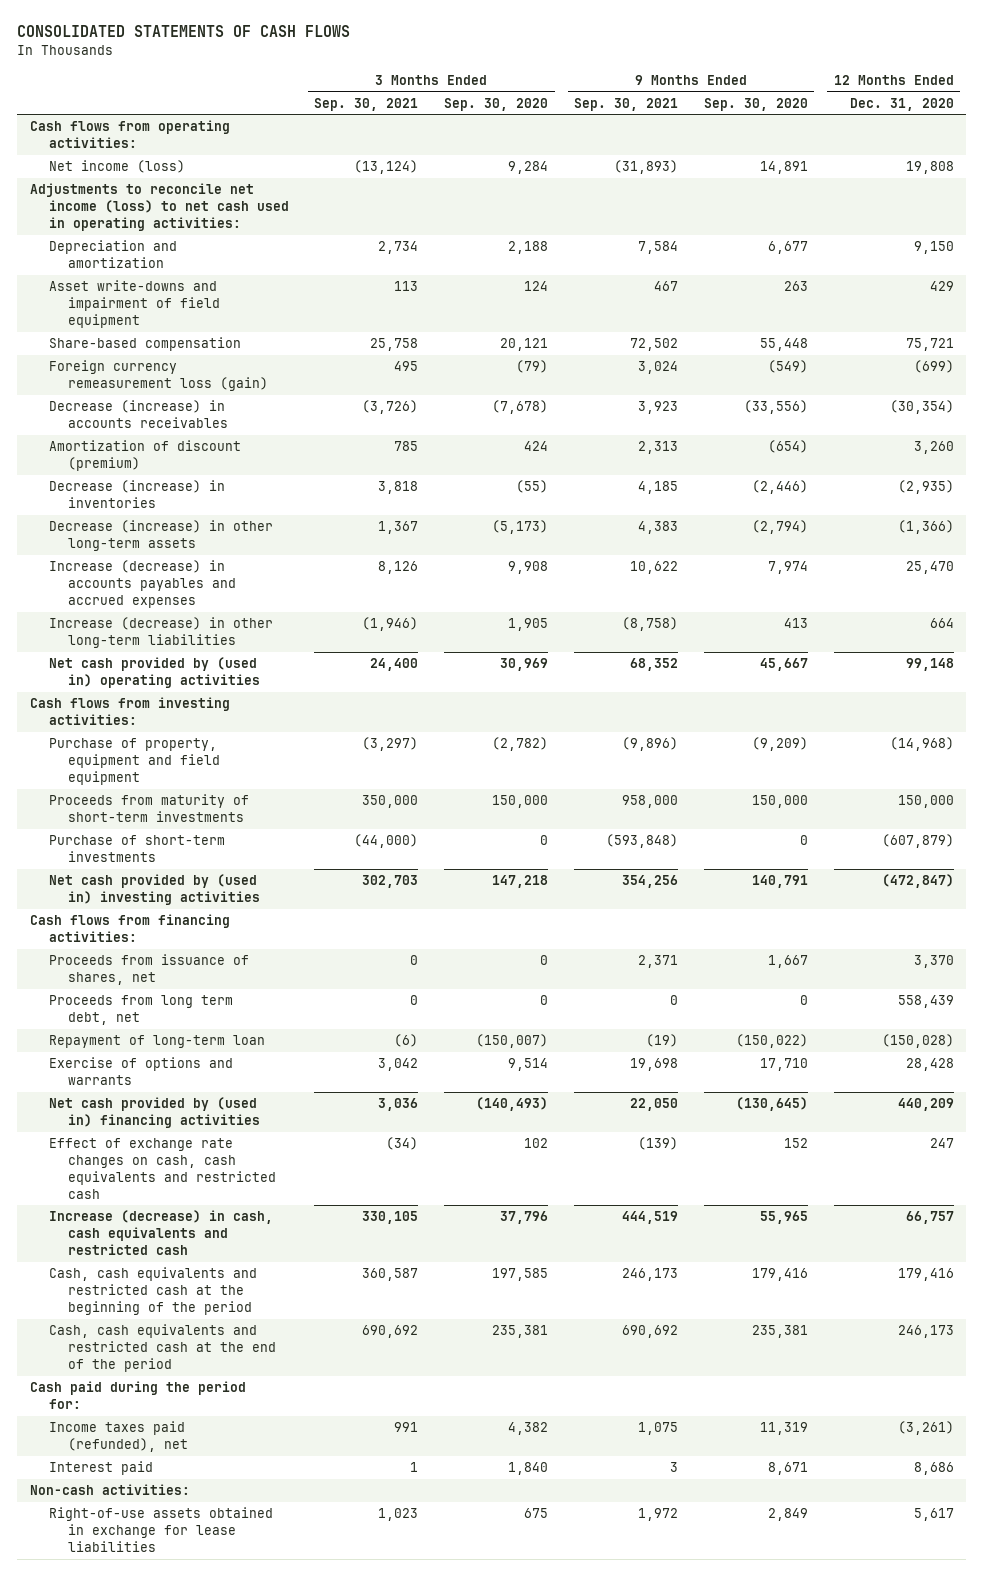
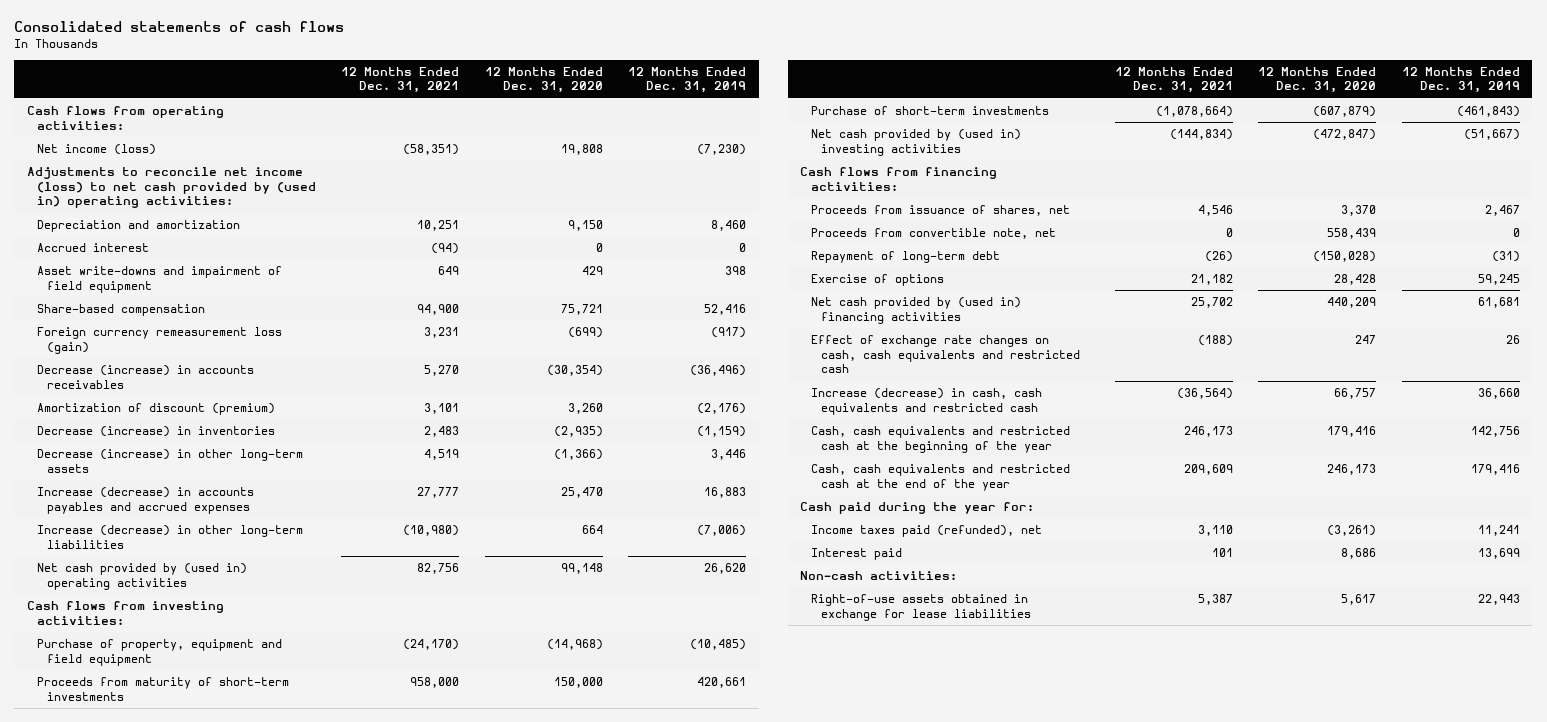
- CONSOLIDATED STATEMENTS OF CASH FLOWS
+ Consolidated statements of cash flows
- | 3 Months Ended Sep. 30, 2021 | 3 Months Ended Sep. 30, 2020 | 9 Months Ended Sep. 30, 2021 | 9 Months Ended Sep. 30, 2020 | 12 Months Ended Dec. 31, 2020
+ | 12 Months Ended Dec. 31, 2021 | 12 Months Ended Dec. 31, 2020 | 12 Months Ended Dec. 31, 2019
- Adjustments to reconcile net income (loss) to net cash used in operating activities:
+ Adjustments to reconcile net income (loss) to net cash provided by (used in) operating activities:
+ Accrued interest | (94) | 0 | 0
- Proceeds from long term debt, net | 0 | 0 | 0 | 0 | 558,439
- Repayment of long-term loan | (6) | (150,007) | (19) | (150,022) | (150,028)
- Exercise of options and warrants | 3,042 | 9,514 | 19,698 | 17,710 | 28,428
+ Proceeds from convertible note, net | 0 | 558,439 | 0
+ Repayment of long-term debt | (26) | (150,028) | (31)
+ Exercise of options | 21,182 | 28,428 | 59,245
- Cash, cash equivalents and restricted cash at the beginning of the period | 360,587 | 197,585 | 246,173 | 179,416 | 179,416
- Cash, cash equivalents and restricted cash at the end of the period | 690,692 | 235,381 | 690,692 | 235,381 | 246,173
- Cash paid during the period for:
+ Cash, cash equivalents and restricted cash at the beginning of the year | 246,173 | 179,416 | 142,756
+ Cash, cash equivalents and restricted cash at the end of the year | 209,609 | 246,173 | 179,416
+ Cash paid during the year for:

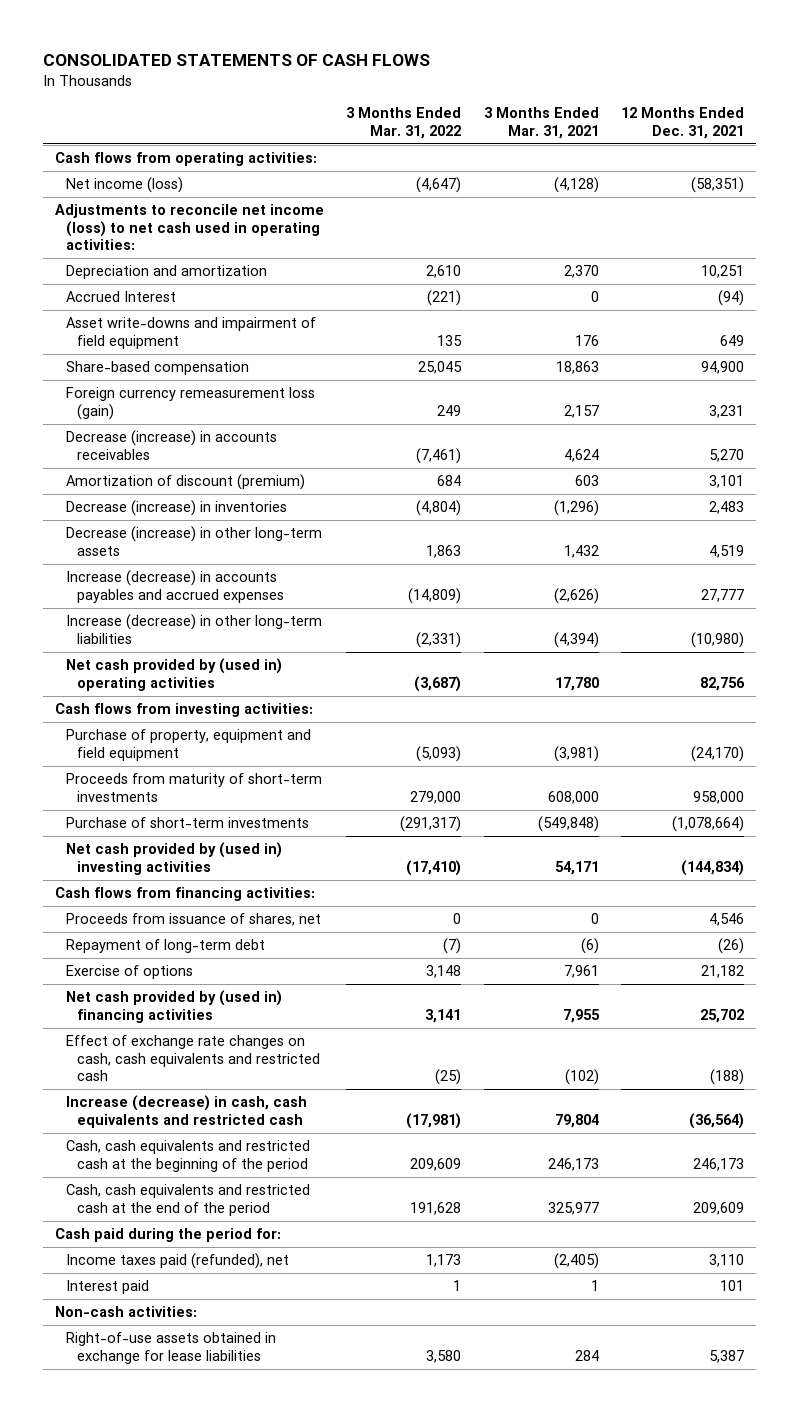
- Consolidated statements of cash flows
+ CONSOLIDATED STATEMENTS OF CASH FLOWS
- | 12 Months Ended Dec. 31, 2021 | 12 Months Ended Dec. 31, 2020 | 12 Months Ended Dec. 31, 2019
+ | 3 Months Ended Mar. 31, 2022 | 3 Months Ended Mar. 31, 2021 | 12 Months Ended Dec. 31, 2021
- Adjustments to reconcile net income (loss) to net cash provided by (used in) operating activities:
+ Adjustments to reconcile net income (loss) to net cash used in operating activities:
- Accrued interest | (94) | 0 | 0
+ Accrued Interest | (221) | 0 | (94)
- Proceeds from convertible note, net | 0 | 558,439 | 0
- Cash, cash equivalents and restricted cash at the beginning of the year | 246,173 | 179,416 | 142,756
- Cash, cash equivalents and restricted cash at the end of the year | 209,609 | 246,173 | 179,416
- Cash paid during the year for:
+ Cash, cash equivalents and restricted cash at the beginning of the period | 209,609 | 246,173 | 246,173
+ Cash, cash equivalents and restricted cash at the end of the period | 191,628 | 325,977 | 209,609
+ Cash paid during the period for:

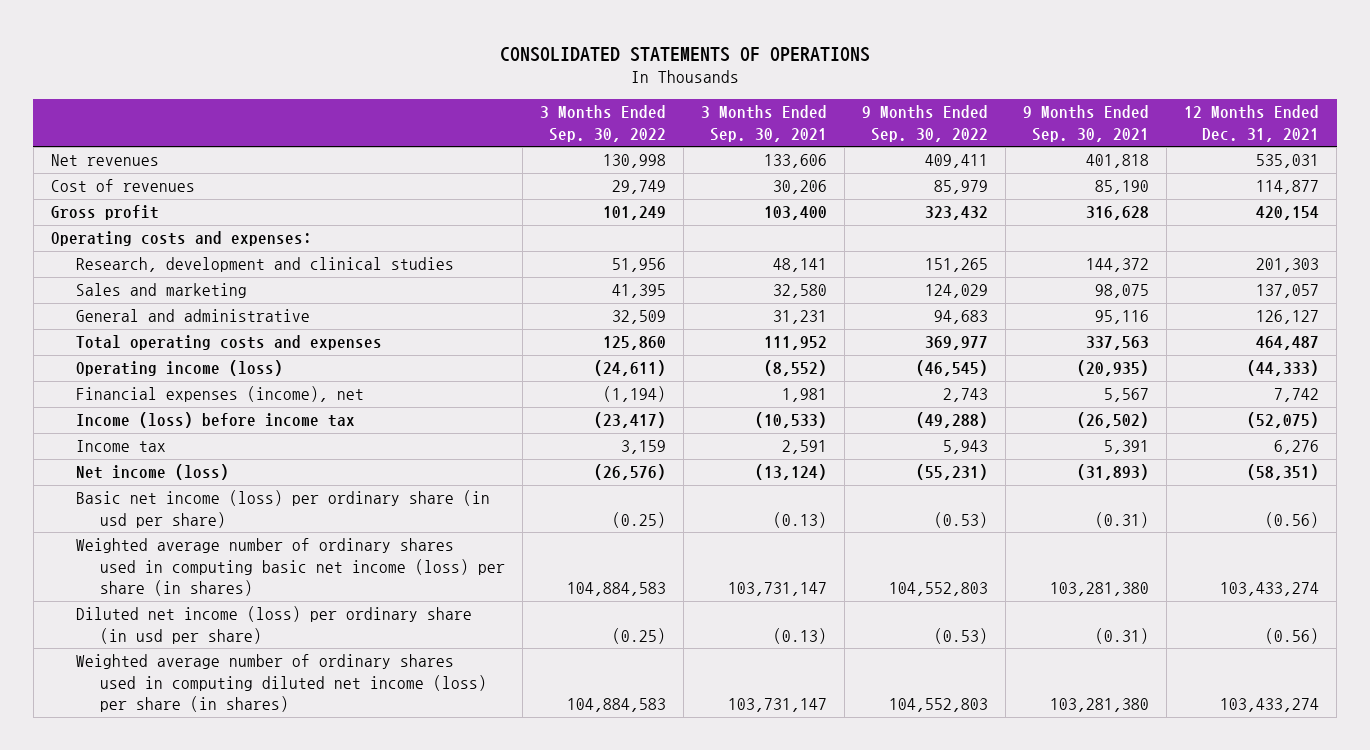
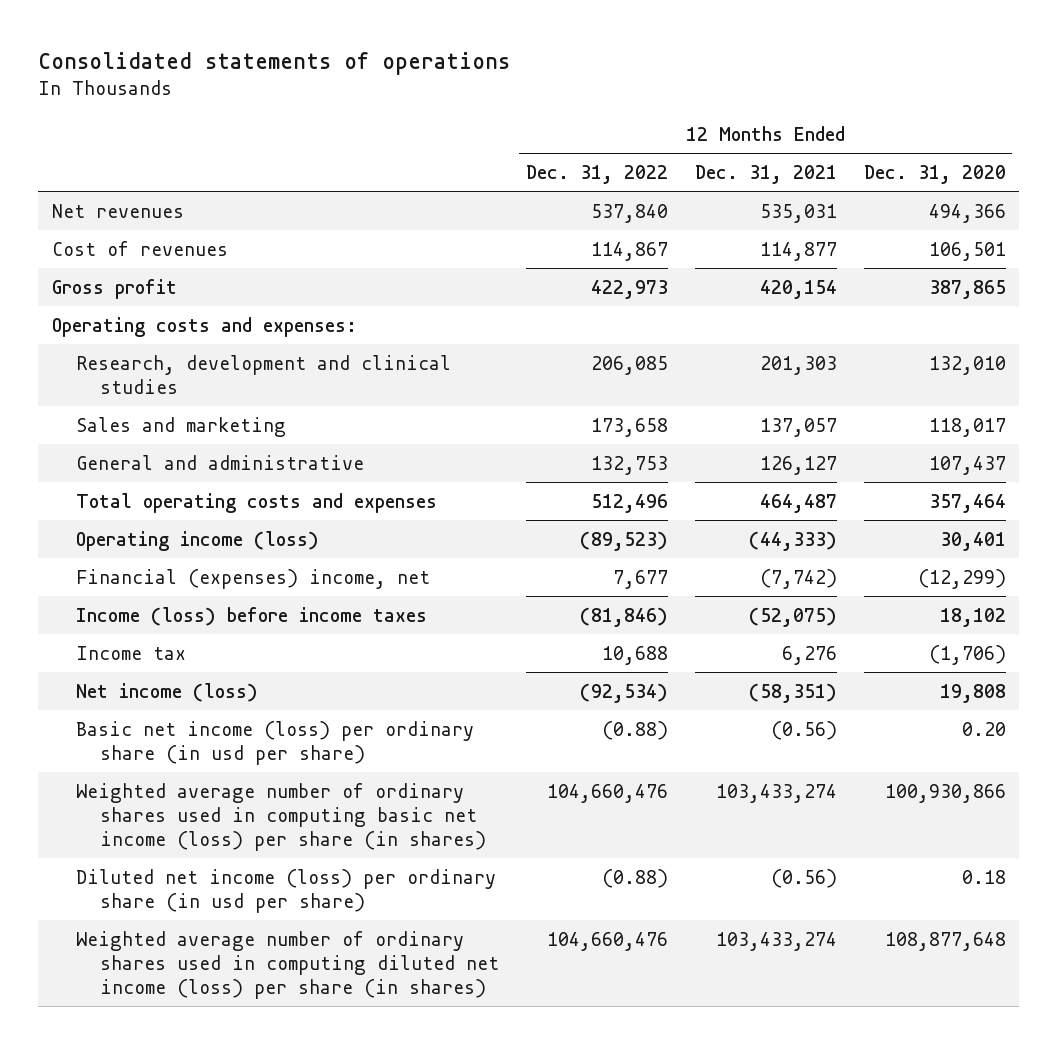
- CONSOLIDATED STATEMENTS OF OPERATIONS
+ Consolidated statements of operations
- | 3 Months Ended Sep. 30, 2022 | 3 Months Ended Sep. 30, 2021 | 9 Months Ended Sep. 30, 2022 | 9 Months Ended Sep. 30, 2021 | 12 Months Ended Dec. 31, 2021
+ | 12 Months Ended Dec. 31, 2022 | 12 Months Ended Dec. 31, 2021 | 12 Months Ended Dec. 31, 2020
- Financial expenses (income), net | (1,194) | 1,981 | 2,743 | 5,567 | 7,742
- Income (loss) before income tax | (23,417) | (10,533) | (49,288) | (26,502) | (52,075)
+ Financial (expenses) income, net | 7,677 | (7,742) | (12,299)
+ Income (loss) before income taxes | (81,846) | (52,075) | 18,102

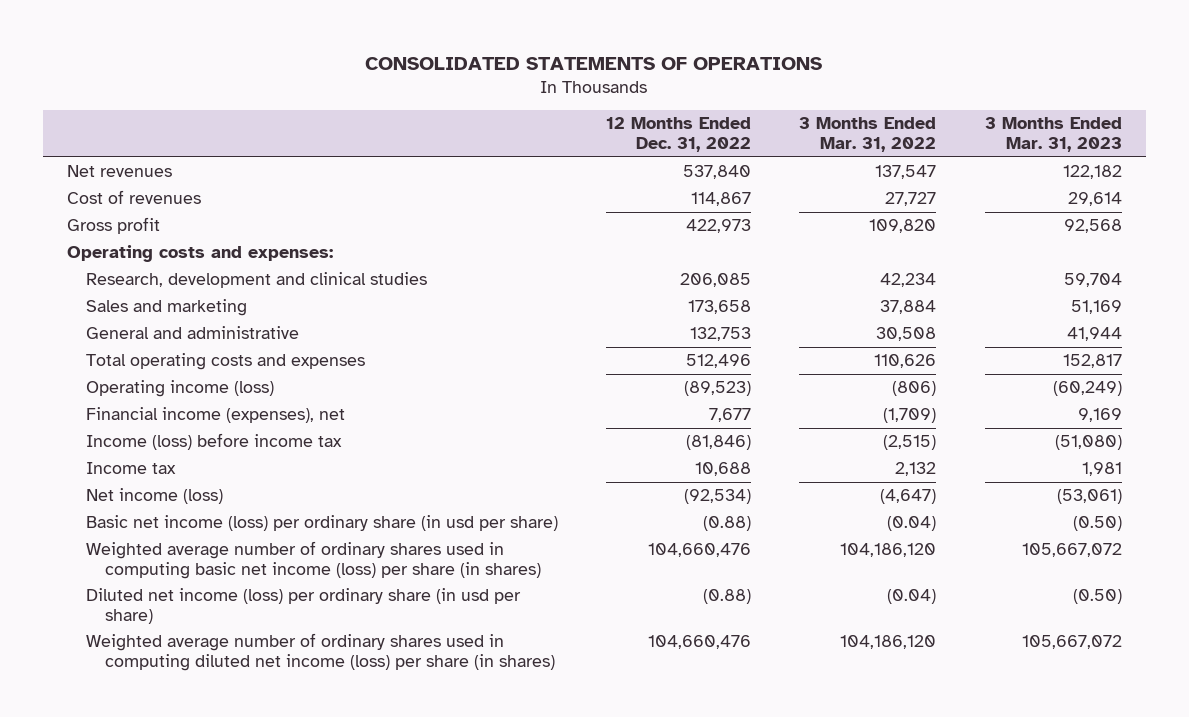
- Consolidated statements of operations
+ CONSOLIDATED STATEMENTS OF OPERATIONS
- | 12 Months Ended Dec. 31, 2022 | 12 Months Ended Dec. 31, 2021 | 12 Months Ended Dec. 31, 2020
+ | 12 Months Ended Dec. 31, 2022 | 3 Months Ended Mar. 31, 2022 | 3 Months Ended Mar. 31, 2023
- Financial (expenses) income, net | 7,677 | (7,742) | (12,299)
- Income (loss) before income taxes | (81,846) | (52,075) | 18,102
+ Financial income (expenses), net | 7,677 | (1,709) | 9,169
+ Income (loss) before income tax | (81,846) | (2,515) | (51,080)

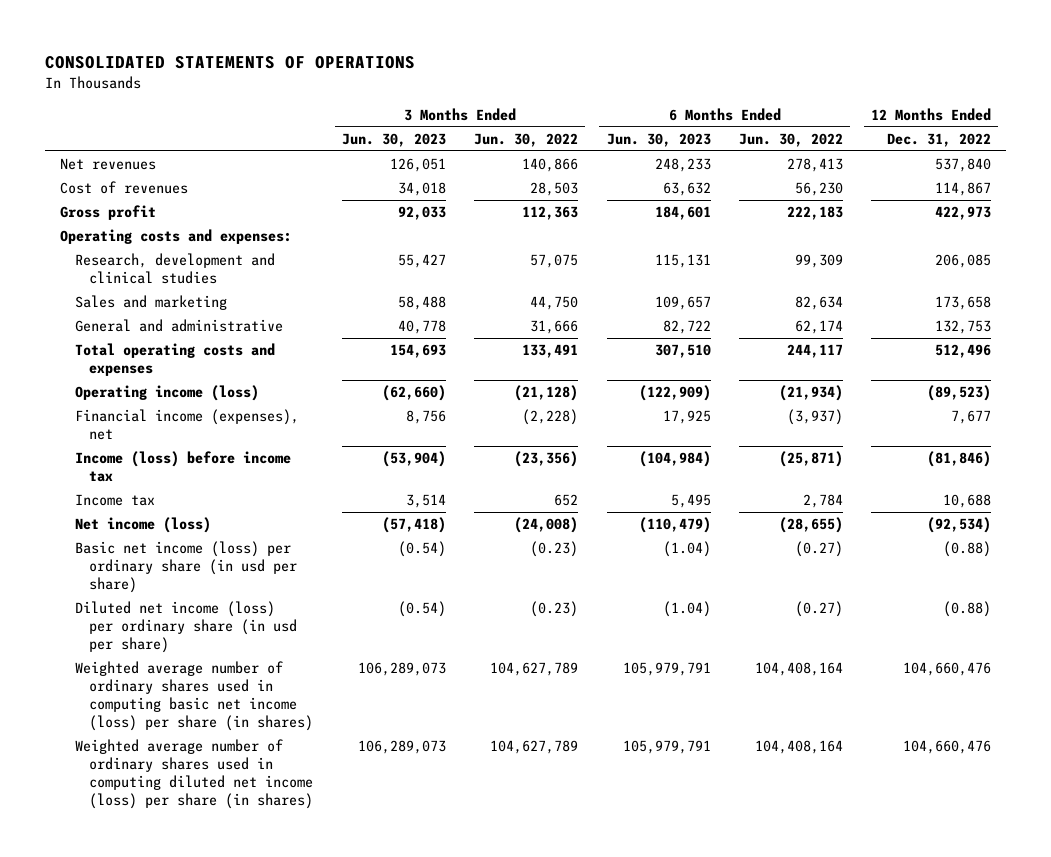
- | 12 Months Ended Dec. 31, 2022 | 3 Months Ended Mar. 31, 2022 | 3 Months Ended Mar. 31, 2023
+ | 3 Months Ended Jun. 30, 2023 | 3 Months Ended Jun. 30, 2022 | 6 Months Ended Jun. 30, 2023 | 6 Months Ended Jun. 30, 2022 | 12 Months Ended Dec. 31, 2022
moved down: Weighted average number of ordinary shares used in computing basic net income (loss) per share (in shares) | 106,289,073 | 104,627,789 | 105,979,791 | 104,408,164 | 104,660,476

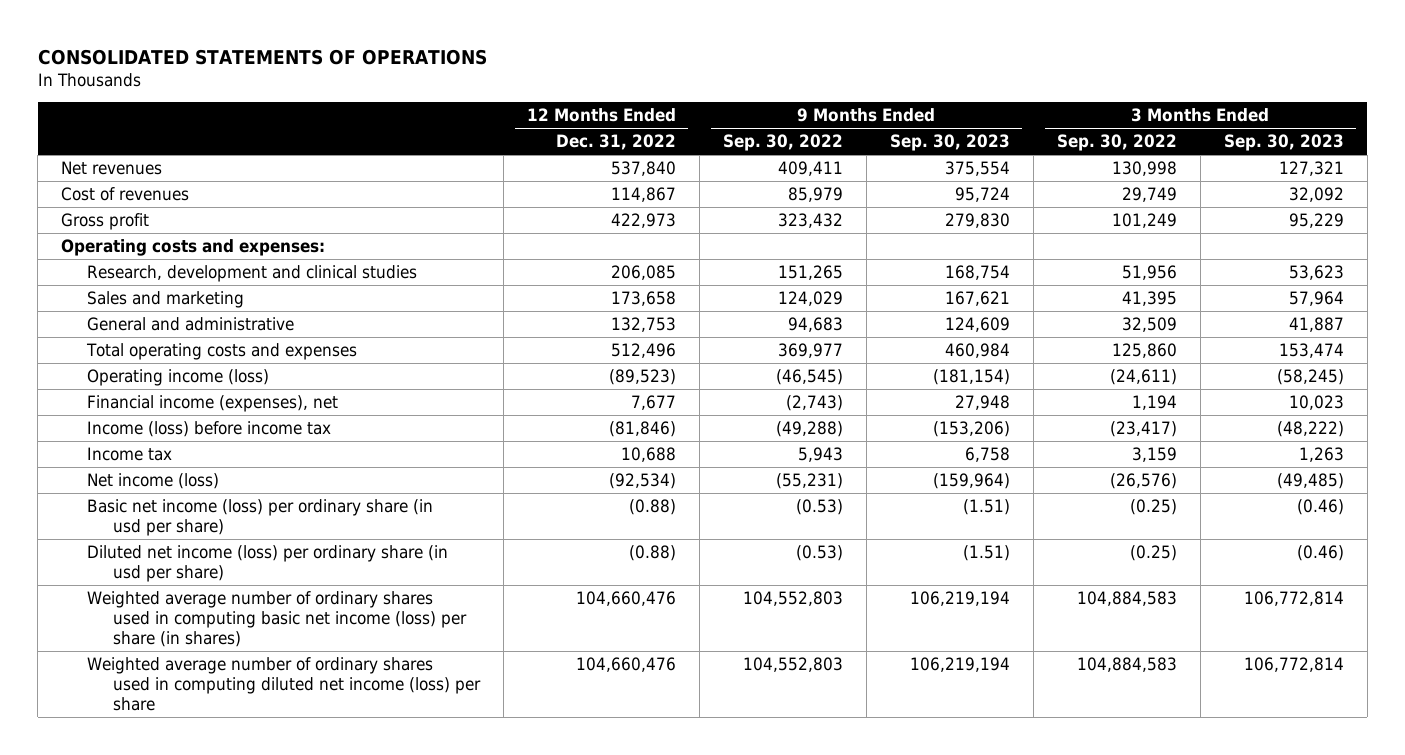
- | 3 Months Ended Jun. 30, 2023 | 3 Months Ended Jun. 30, 2022 | 6 Months Ended Jun. 30, 2023 | 6 Months Ended Jun. 30, 2022 | 12 Months Ended Dec. 31, 2022
+ | 12 Months Ended Dec. 31, 2022 | 9 Months Ended Sep. 30, 2022 | 9 Months Ended Sep. 30, 2023 | 3 Months Ended Sep. 30, 2022 | 3 Months Ended Sep. 30, 2023
- Weighted average number of ordinary shares used in computing diluted net income (loss) per share (in shares) | 106,289,073 | 104,627,789 | 105,979,791 | 104,408,164 | 104,660,476
+ Weighted average number of ordinary shares used in computing diluted net income (loss) per share | 104,660,476 | 104,552,803 | 106,219,194 | 104,884,583 | 106,772,814

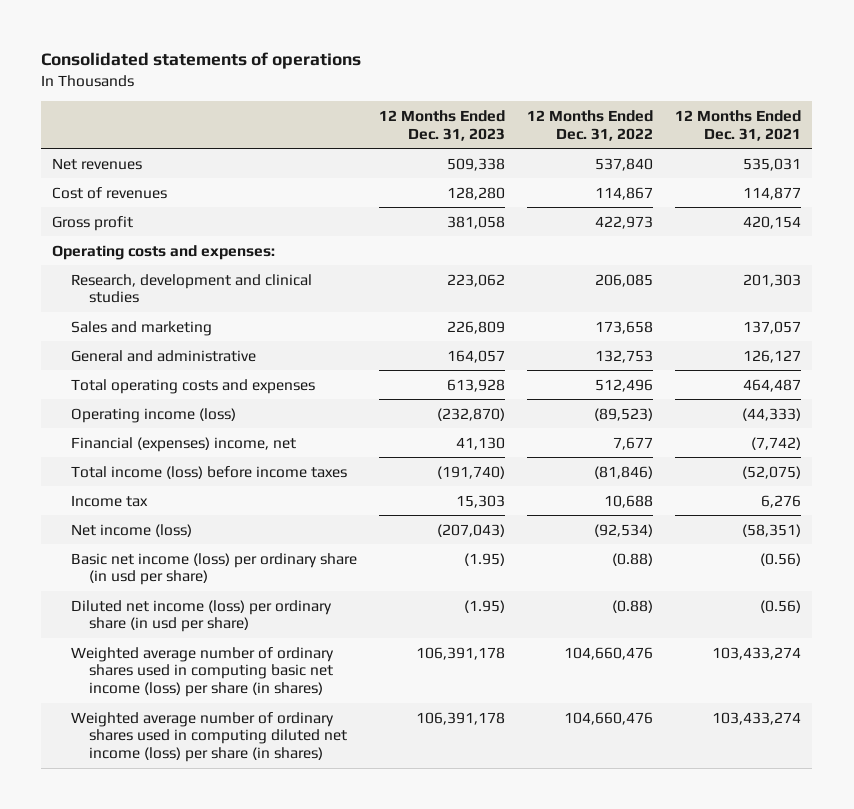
- CONSOLIDATED STATEMENTS OF OPERATIONS
+ Consolidated statements of operations
- | 12 Months Ended Dec. 31, 2022 | 9 Months Ended Sep. 30, 2022 | 9 Months Ended Sep. 30, 2023 | 3 Months Ended Sep. 30, 2022 | 3 Months Ended Sep. 30, 2023
+ | 12 Months Ended Dec. 31, 2023 | 12 Months Ended Dec. 31, 2022 | 12 Months Ended Dec. 31, 2021
- Financial income (expenses), net | 7,677 | (2,743) | 27,948 | 1,194 | 10,023
- Income (loss) before income tax | (81,846) | (49,288) | (153,206) | (23,417) | (48,222)
+ Financial (expenses) income, net | 41,130 | 7,677 | (7,742)
+ Total income (loss) before income taxes | (191,740) | (81,846) | (52,075)
- Weighted average number of ordinary shares used in computing diluted net income (loss) per share | 104,660,476 | 104,552,803 | 106,219,194 | 104,884,583 | 106,772,814
+ Weighted average number of ordinary shares used in computing diluted net income (loss) per share (in shares) | 106,391,178 | 104,660,476 | 103,433,274

